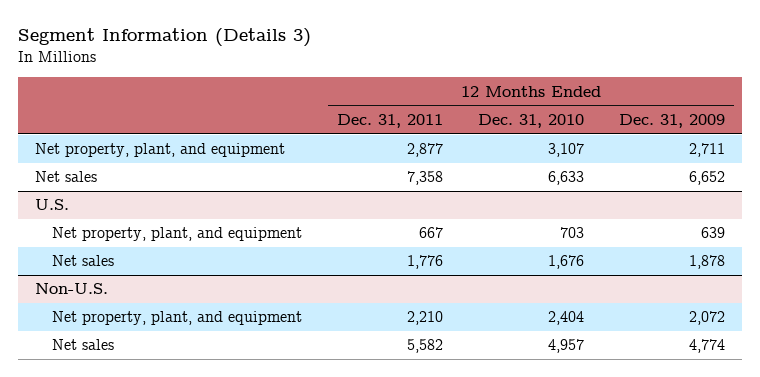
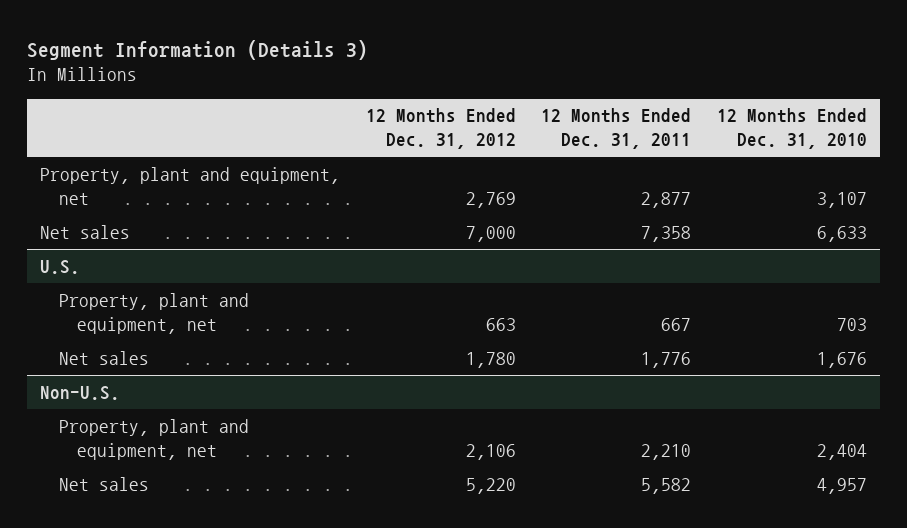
- | 12 Months Ended Dec. 31, 2011 | 12 Months Ended Dec. 31, 2010 | 12 Months Ended Dec. 31, 2009
+ | 12 Months Ended Dec. 31, 2012 | 12 Months Ended Dec. 31, 2011 | 12 Months Ended Dec. 31, 2010
- Net property, plant, and equipment | 2,877 | 3,107 | 2,711
+ Property, plant and equipment, net | 2,769 | 2,877 | 3,107
@ U.S.
- Net property, plant, and equipment | 667 | 703 | 639
+ Property, plant and equipment, net | 663 | 667 | 703
@ Non-U.S.
- Net property, plant, and equipment | 2,210 | 2,404 | 2,072
+ Property, plant and equipment, net | 2,106 | 2,210 | 2,404

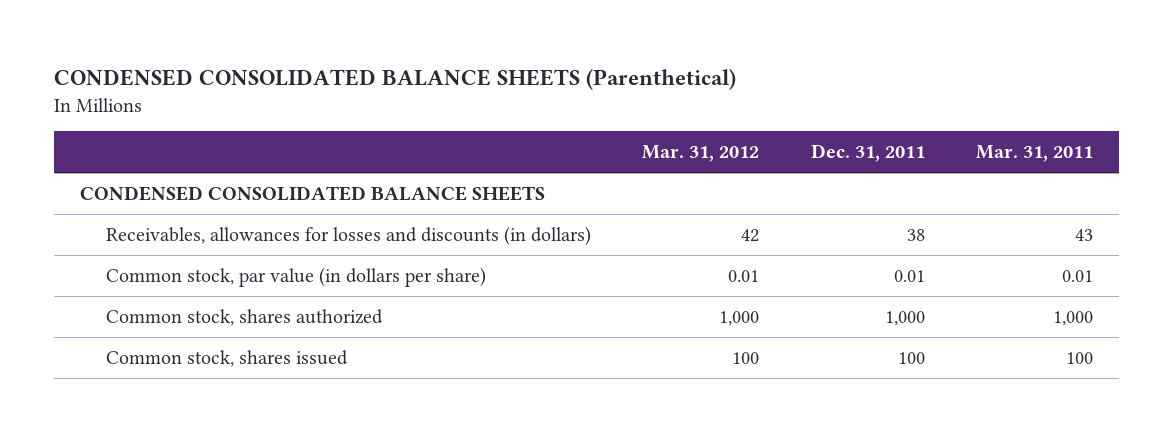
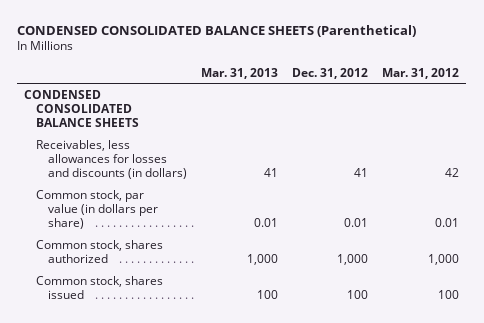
- | Mar. 31, 2012 | Dec. 31, 2011 | Mar. 31, 2011
+ | Mar. 31, 2013 | Dec. 31, 2012 | Mar. 31, 2012
- Receivables, allowances for losses and discounts (in dollars) | 42 | 38 | 43
+ Receivables, less allowances for losses and discounts (in dollars) | 41 | 41 | 42

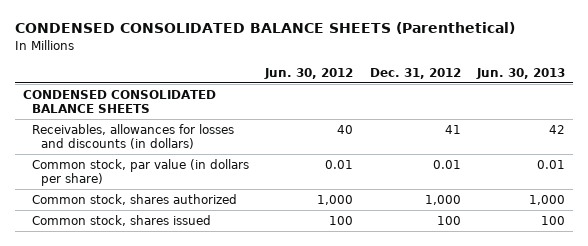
- | Mar. 31, 2013 | Dec. 31, 2012 | Mar. 31, 2012
+ | Jun. 30, 2012 | Dec. 31, 2012 | Jun. 30, 2013
- Receivables, less allowances for losses and discounts (in dollars) | 41 | 41 | 42
+ Receivables, allowances for losses and discounts (in dollars) | 40 | 41 | 42

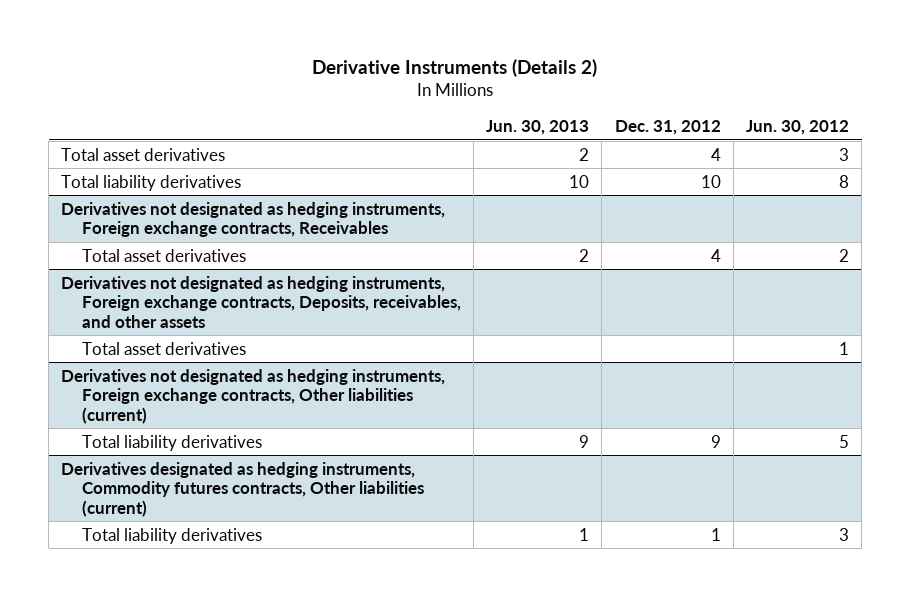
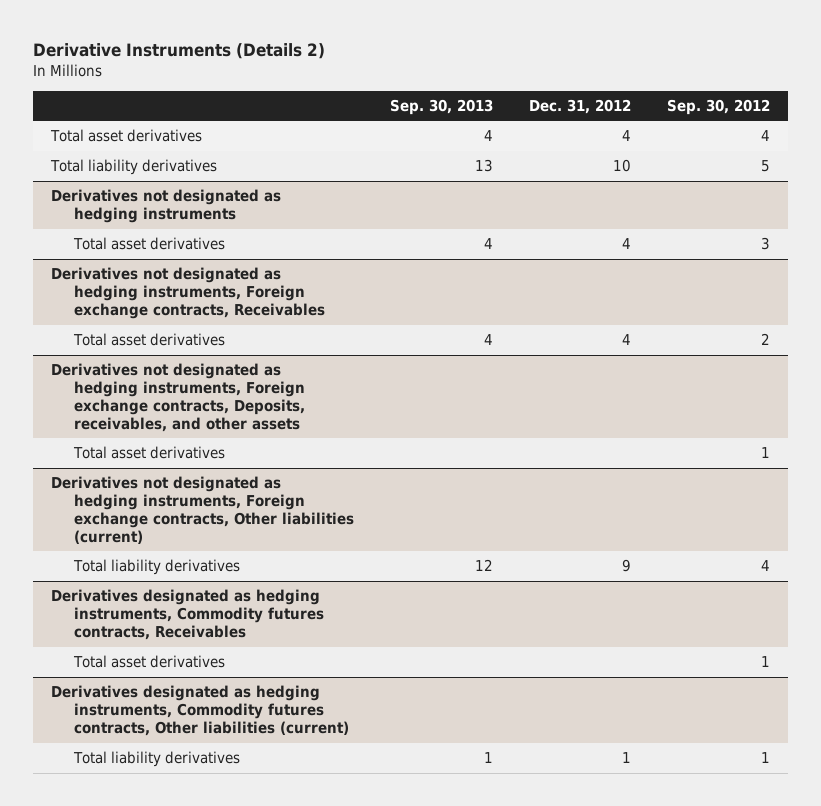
- | Jun. 30, 2013 | Dec. 31, 2012 | Jun. 30, 2012
+ | Sep. 30, 2013 | Dec. 31, 2012 | Sep. 30, 2012
+ Derivatives not designated as hedging instruments
+ Total asset derivatives | 4 | 4 | 3
+ Derivatives designated as hedging instruments, Commodity futures contracts, Receivables
+ Total asset derivatives | | | 1

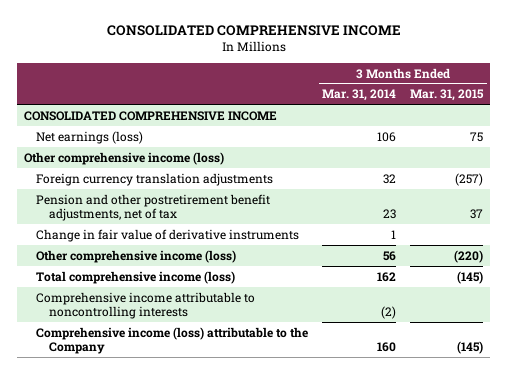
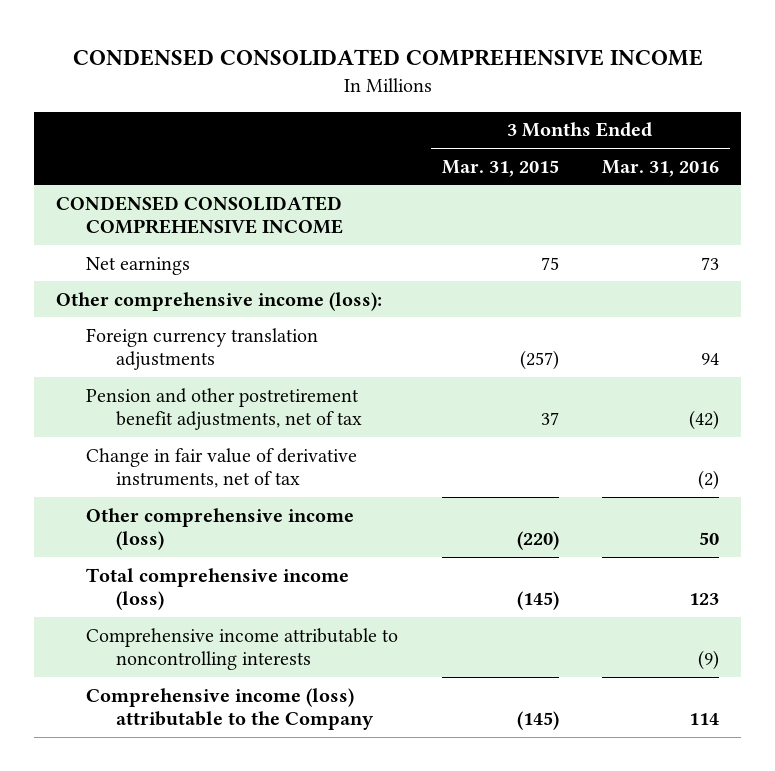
- CONSOLIDATED COMPREHENSIVE INCOME
+ CONDENSED CONSOLIDATED COMPREHENSIVE INCOME
- | 3 Months Ended Mar. 31, 2014 | 3 Months Ended Mar. 31, 2015
+ | 3 Months Ended Mar. 31, 2015 | 3 Months Ended Mar. 31, 2016
- CONSOLIDATED COMPREHENSIVE INCOME
- Net earnings (loss) | 106 | 75
- Other comprehensive income (loss)
+ CONDENSED CONSOLIDATED COMPREHENSIVE INCOME
+ Net earnings | 75 | 73
+ Other comprehensive income (loss):
- Change in fair value of derivative instruments | 1 |
+ Change in fair value of derivative instruments, net of tax | | (2)

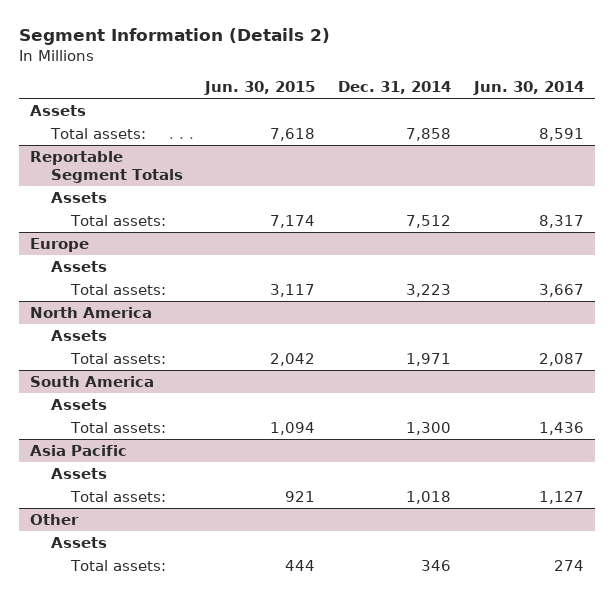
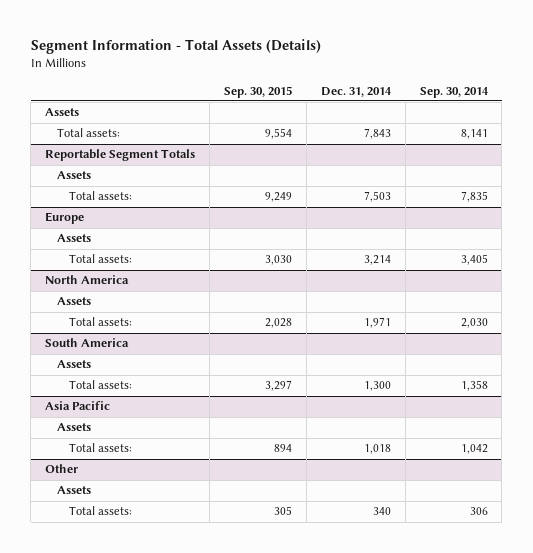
- Segment Information (Details 2)
+ Segment Information - Total Assets (Details)
- | Jun. 30, 2015 | Dec. 31, 2014 | Jun. 30, 2014
+ | Sep. 30, 2015 | Dec. 31, 2014 | Sep. 30, 2014
- Total assets: | 7,618 | 7,858 | 8,591
+ Total assets: | 9,554 | 7,843 | 8,141
@ Reportable Segment Totals
- Total assets: | 7,174 | 7,512 | 8,317
+ Total assets: | 9,249 | 7,503 | 7,835
@ Europe
- Total assets: | 3,117 | 3,223 | 3,667
+ Total assets: | 3,030 | 3,214 | 3,405
@ Other
- Total assets: | 444 | 346 | 274
+ Total assets: | 305 | 340 | 306

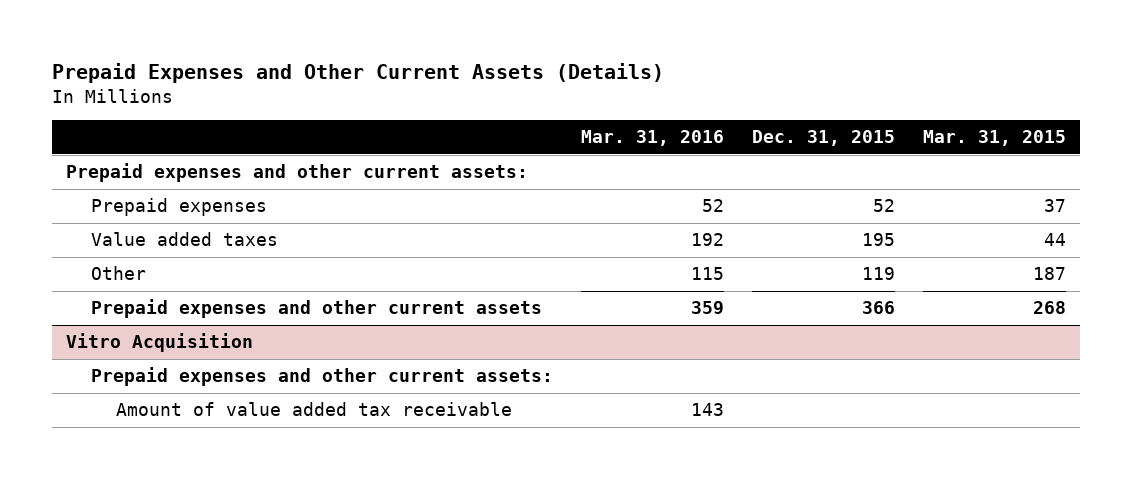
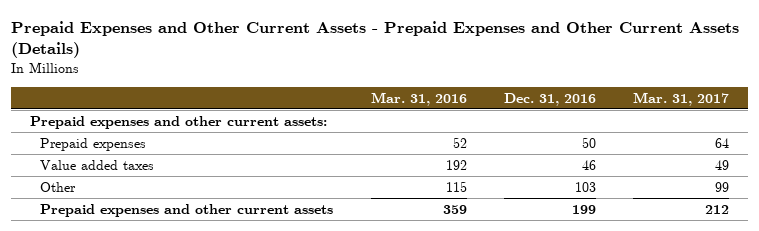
- Prepaid Expenses and Other Current Assets (Details)
+ Prepaid Expenses and Other Current Assets - Prepaid Expenses and Other Current Assets (Details)
- | Mar. 31, 2016 | Dec. 31, 2015 | Mar. 31, 2015
+ | Mar. 31, 2016 | Dec. 31, 2016 | Mar. 31, 2017
- Vitro Acquisition
- Prepaid expenses and other current assets:
- Amount of value added tax receivable | 143 | |

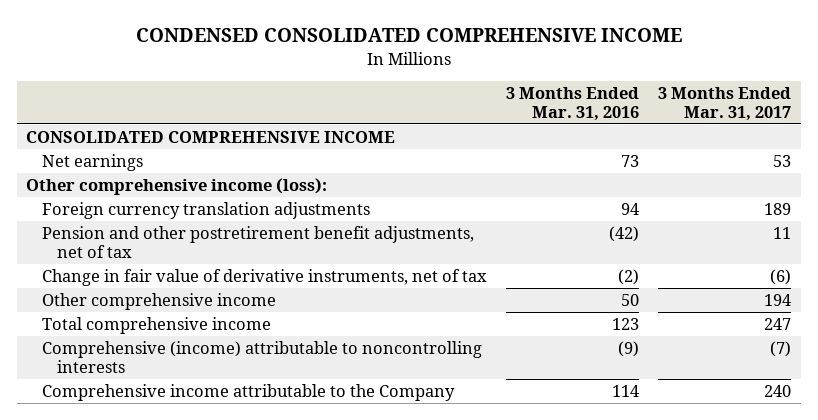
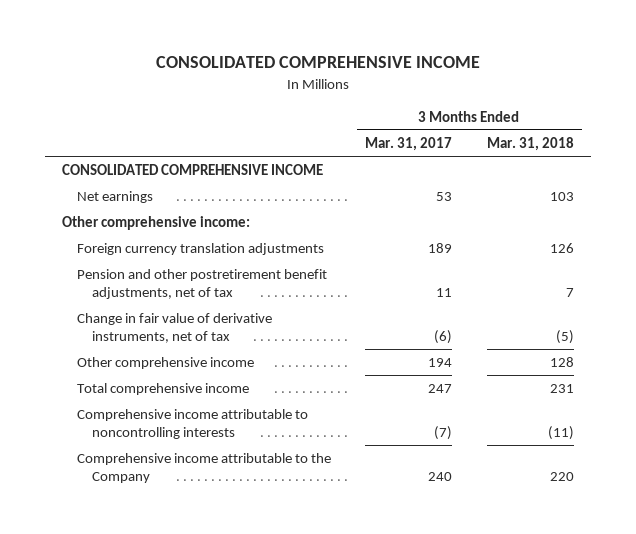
- CONDENSED CONSOLIDATED COMPREHENSIVE INCOME
+ CONSOLIDATED COMPREHENSIVE INCOME
- | 3 Months Ended Mar. 31, 2016 | 3 Months Ended Mar. 31, 2017
+ | 3 Months Ended Mar. 31, 2017 | 3 Months Ended Mar. 31, 2018
- Other comprehensive income (loss):
+ Other comprehensive income:
- Comprehensive (income) attributable to noncontrolling interests | (9) | (7)
+ Comprehensive income attributable to noncontrolling interests | (7) | (11)

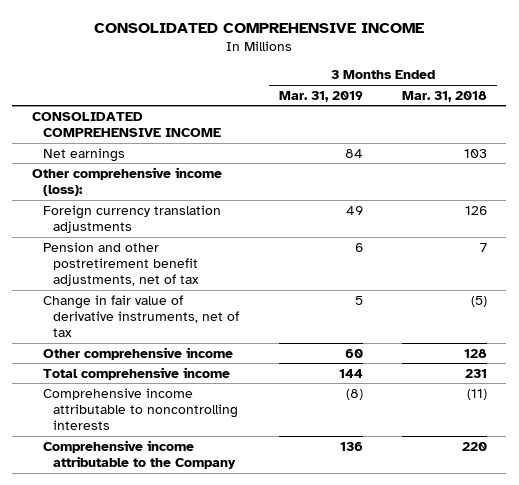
- | 3 Months Ended Mar. 31, 2017 | 3 Months Ended Mar. 31, 2018
+ | 3 Months Ended Mar. 31, 2019 | 3 Months Ended Mar. 31, 2018
- Other comprehensive income:
+ Other comprehensive income (loss):

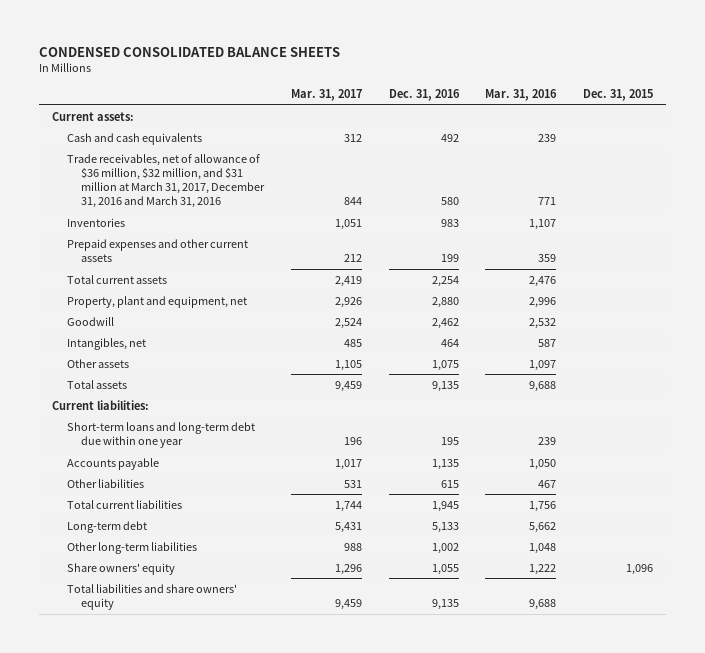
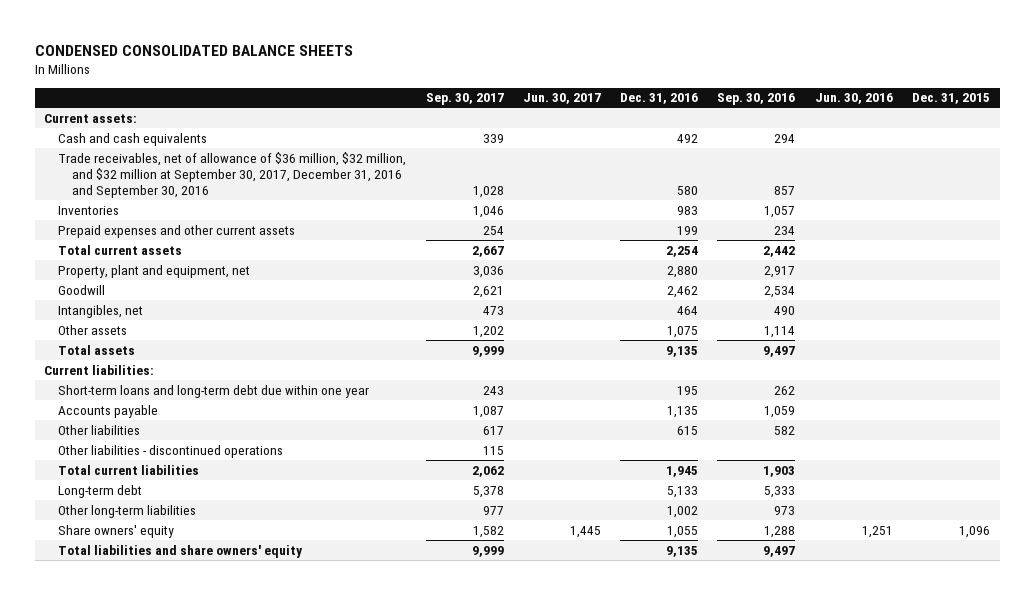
- | Mar. 31, 2017 | Dec. 31, 2016 | Mar. 31, 2016 | Dec. 31, 2015
+ | Sep. 30, 2017 | Jun. 30, 2017 | Dec. 31, 2016 | Sep. 30, 2016 | Jun. 30, 2016 | Dec. 31, 2015
- Trade receivables, net of allowance of $36 million, $32 million, and $31 million at March 31, 2017, December 31, 2016 and March 31, 2016 | 844 | 580 | 771 |
+ Trade receivables, net of allowance of $36 million, $32 million, and $32 million at September 30, 2017, December 31, 2016 and September 30, 2016 | 1,028 | | 580 | 857 | |
+ Other liabilities - discontinued operations | 115 | | | | |

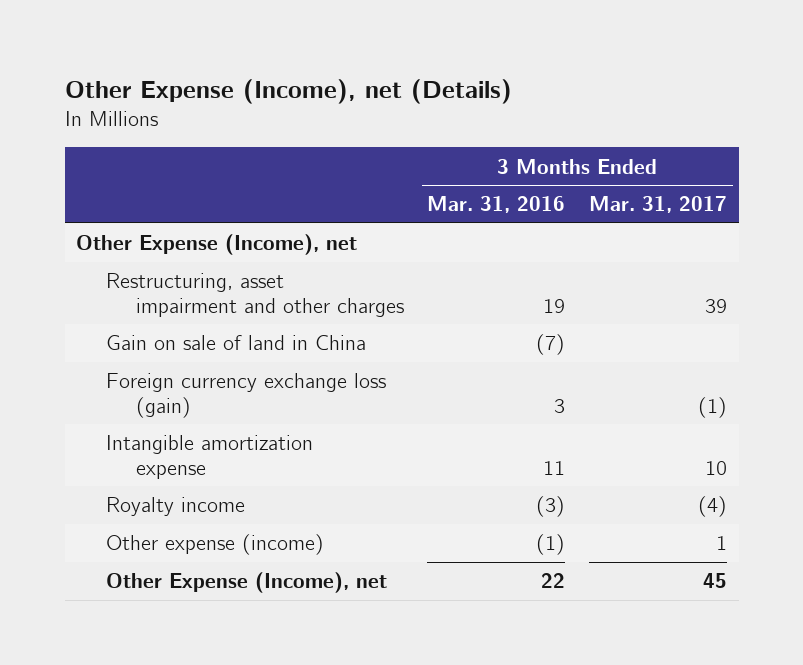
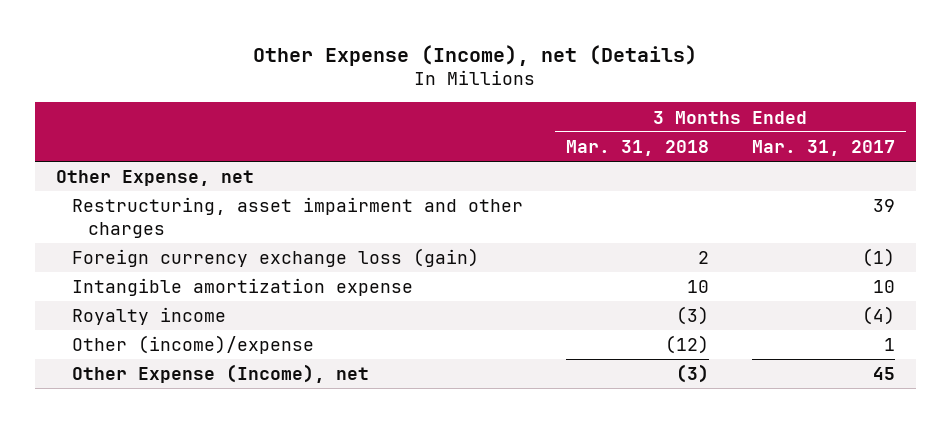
- | 3 Months Ended Mar. 31, 2016 | 3 Months Ended Mar. 31, 2017
+ | 3 Months Ended Mar. 31, 2018 | 3 Months Ended Mar. 31, 2017
- Other Expense (Income), net
+ Other Expense, net
- Gain on sale of land in China | (7) |
- Other expense (income) | (1) | 1
+ Other (income)/expense | (12) | 1

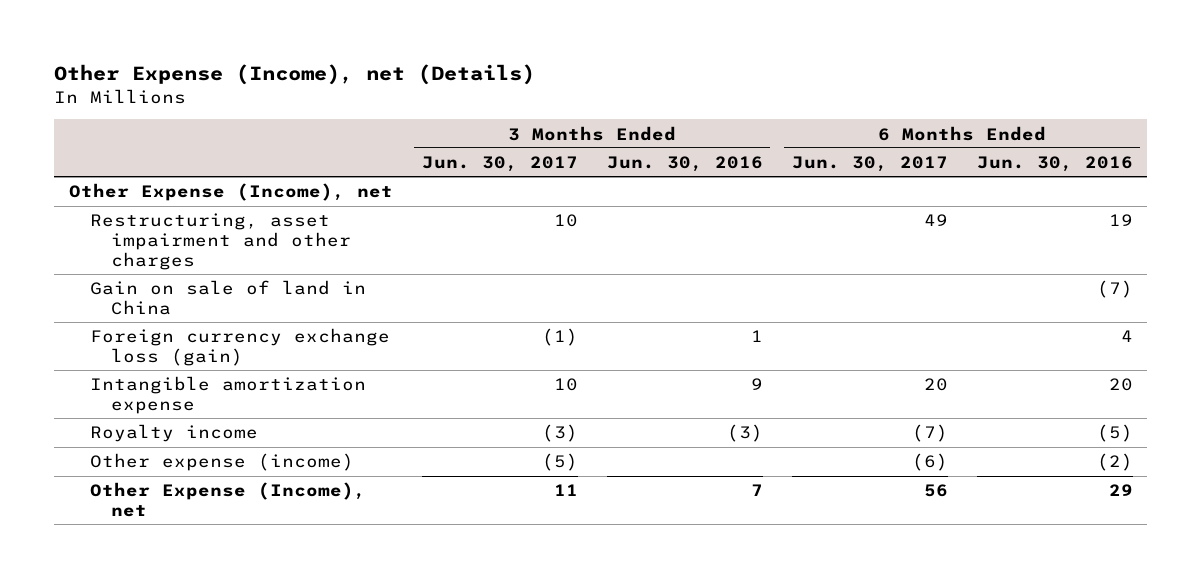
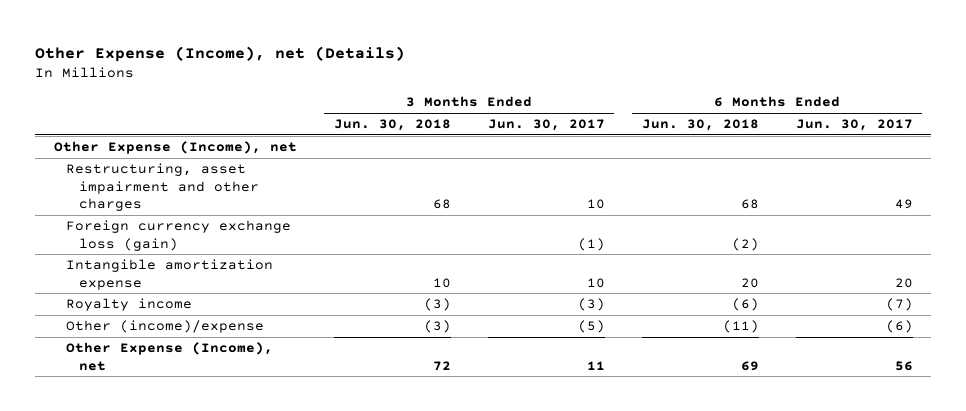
- | 3 Months Ended Jun. 30, 2017 | 3 Months Ended Jun. 30, 2016 | 6 Months Ended Jun. 30, 2017 | 6 Months Ended Jun. 30, 2016
+ | 3 Months Ended Jun. 30, 2018 | 3 Months Ended Jun. 30, 2017 | 6 Months Ended Jun. 30, 2018 | 6 Months Ended Jun. 30, 2017
- Gain on sale of land in China | | | | (7)
- Other expense (income) | (5) | | (6) | (2)
+ Other (income)/expense | (3) | (5) | (11) | (6)

